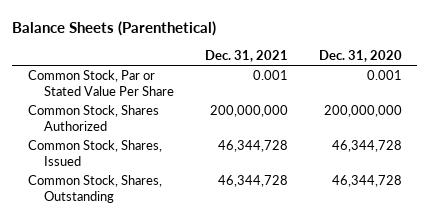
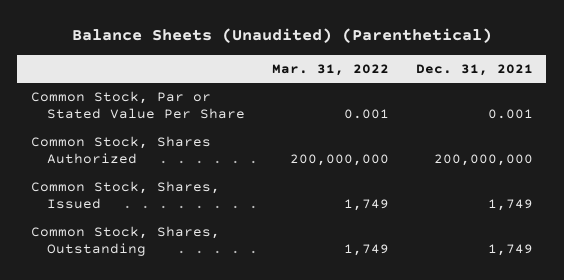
- Balance Sheets (Parenthetical)
+ Balance Sheets (Unaudited) (Parenthetical)
- | Dec. 31, 2021 | Dec. 31, 2020
+ | Mar. 31, 2022 | Dec. 31, 2021
- Common Stock, Shares, Issued | 46,344,728 | 46,344,728
- Common Stock, Shares, Outstanding | 46,344,728 | 46,344,728
+ Common Stock, Shares, Issued | 1,749 | 1,749
+ Common Stock, Shares, Outstanding | 1,749 | 1,749

